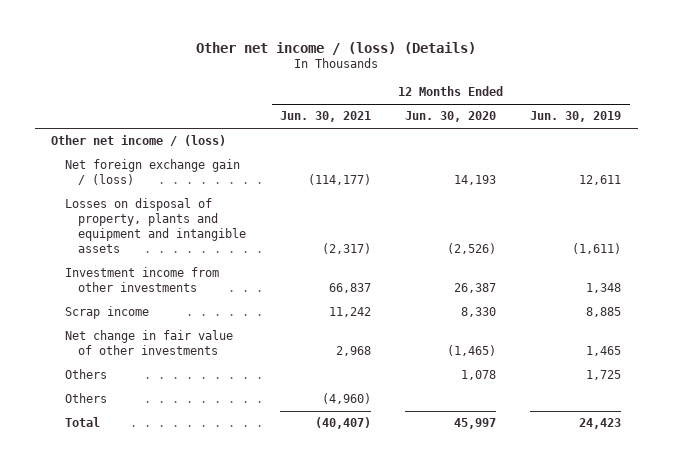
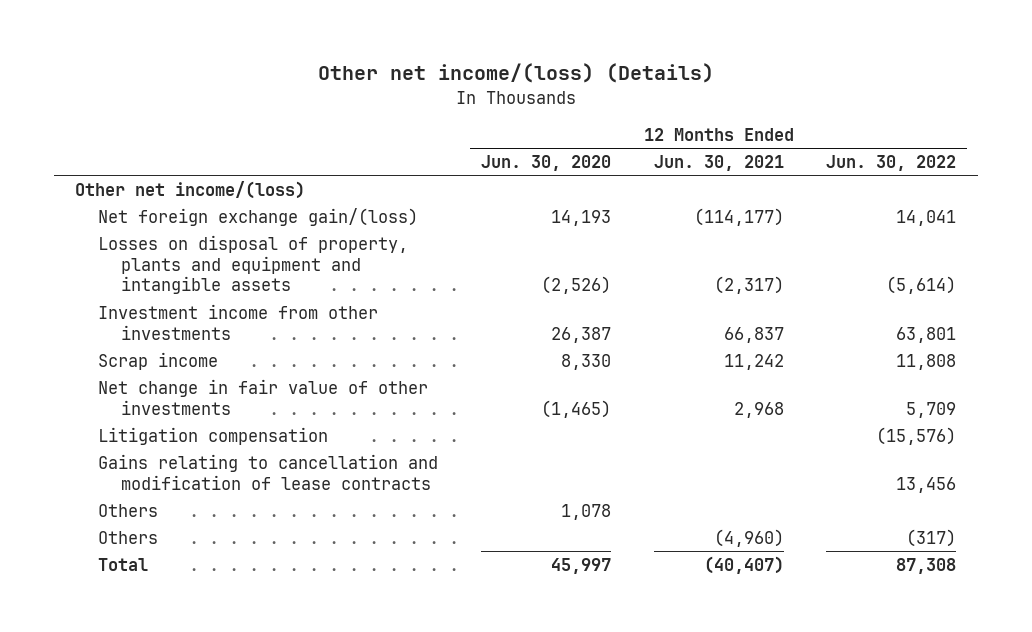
- Other net income / (loss) (Details)
+ Other net income/(loss) (Details)
- | 12 Months Ended Jun. 30, 2021 | 12 Months Ended Jun. 30, 2020 | 12 Months Ended Jun. 30, 2019
+ | 12 Months Ended Jun. 30, 2020 | 12 Months Ended Jun. 30, 2021 | 12 Months Ended Jun. 30, 2022
- Other net income / (loss)
- Net foreign exchange gain / (loss) | (114,177) | 14,193 | 12,611
+ Other net income/(loss)
+ Net foreign exchange gain/(loss) | 14,193 | (114,177) | 14,041
+ Litigation compensation | | | (15,576)
+ Gains relating to cancellation and modification of lease contracts | | | 13,456

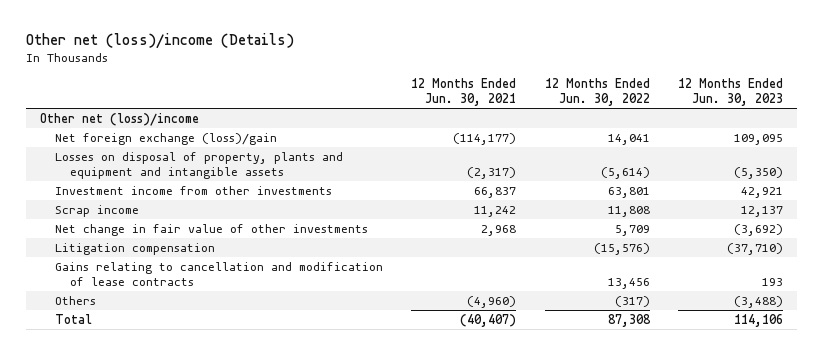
- Other net income/(loss) (Details)
+ Other net (loss)/income (Details)
- | 12 Months Ended Jun. 30, 2020 | 12 Months Ended Jun. 30, 2021 | 12 Months Ended Jun. 30, 2022
+ | 12 Months Ended Jun. 30, 2021 | 12 Months Ended Jun. 30, 2022 | 12 Months Ended Jun. 30, 2023
- Other net income/(loss)
- Net foreign exchange gain/(loss) | 14,193 | (114,177) | 14,041
+ Other net (loss)/income
+ Net foreign exchange (loss)/gain | (114,177) | 14,041 | 109,095
- Others | 1,078 | |

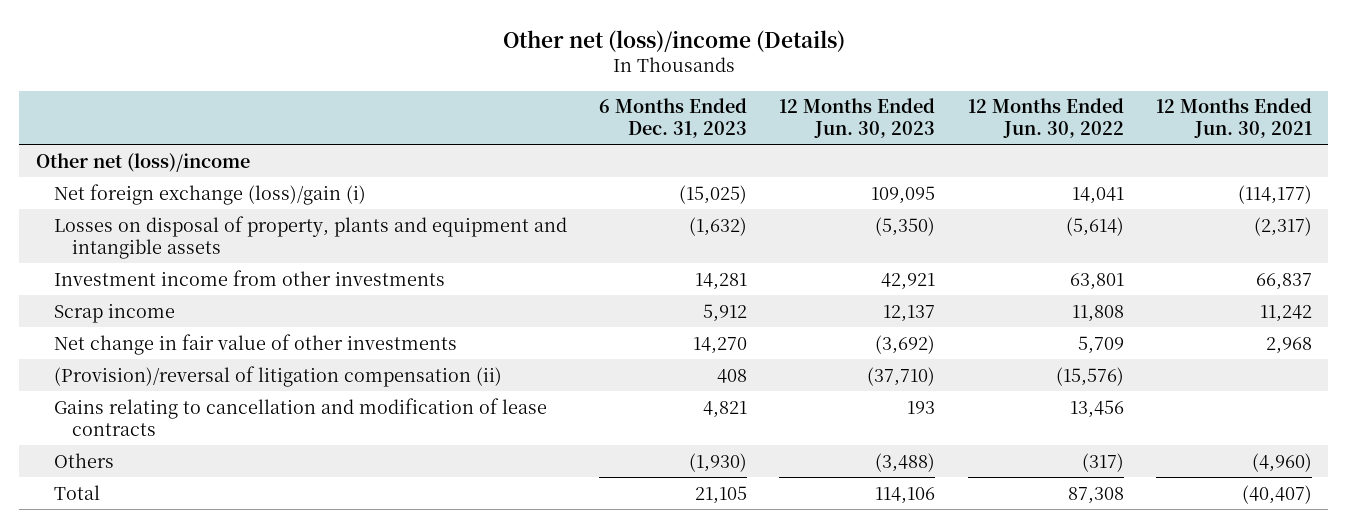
- | 12 Months Ended Jun. 30, 2021 | 12 Months Ended Jun. 30, 2022 | 12 Months Ended Jun. 30, 2023
+ | 6 Months Ended Dec. 31, 2023 | 12 Months Ended Jun. 30, 2023 | 12 Months Ended Jun. 30, 2022 | 12 Months Ended Jun. 30, 2021
- Net foreign exchange (loss)/gain | (114,177) | 14,041 | 109,095
+ Net foreign exchange (loss)/gain (i) | (15,025) | 109,095 | 14,041 | (114,177)
- Litigation compensation | | (15,576) | (37,710)
+ (Provision)/reversal of litigation compensation (ii) | 408 | (37,710) | (15,576) |

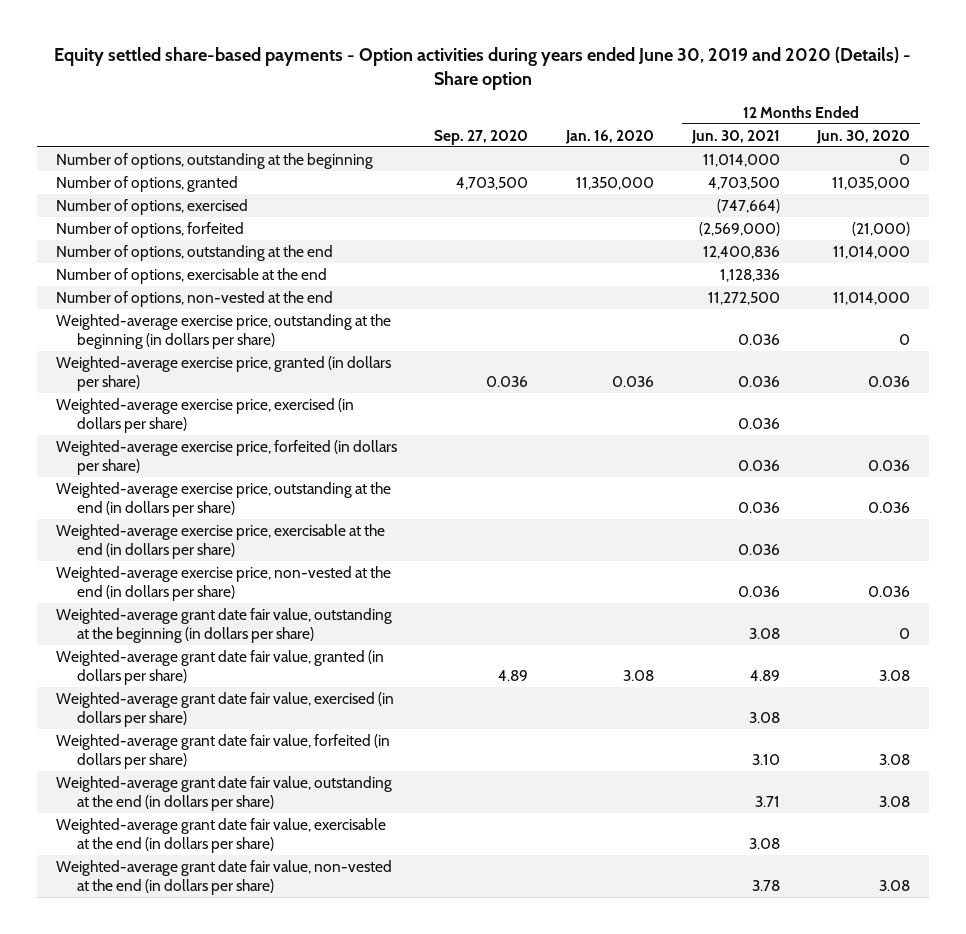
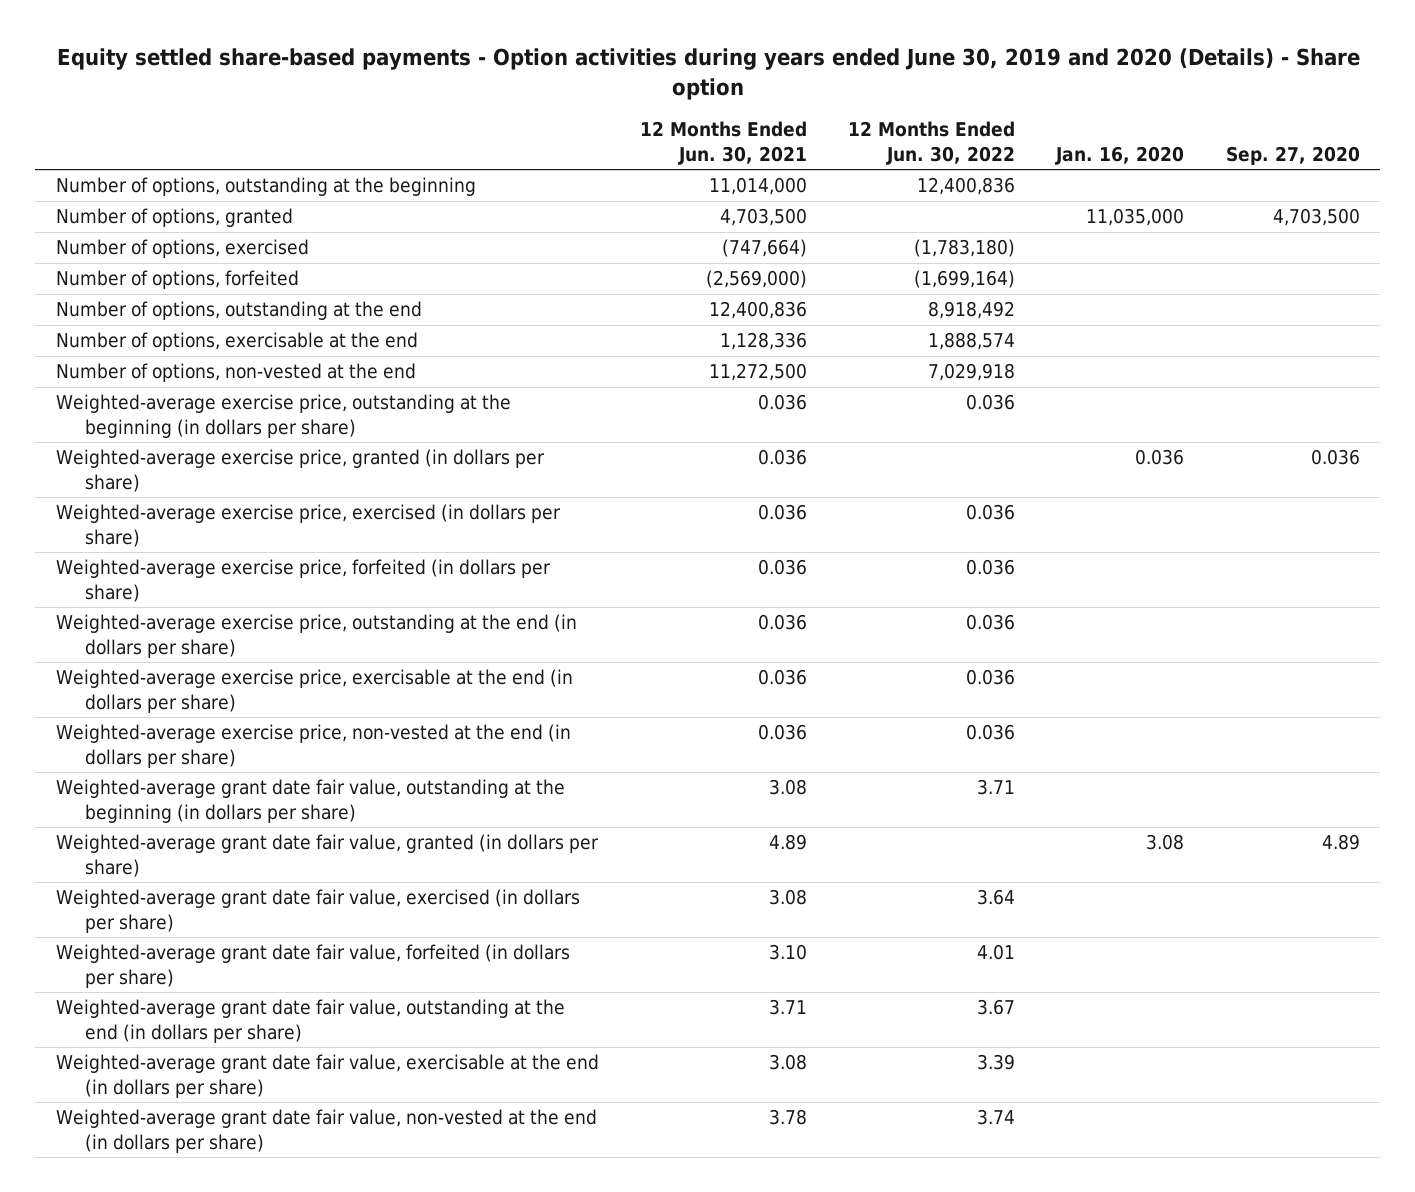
- | Sep. 27, 2020 | Jan. 16, 2020 | 12 Months Ended Jun. 30, 2021 | 12 Months Ended Jun. 30, 2020
+ | 12 Months Ended Jun. 30, 2021 | 12 Months Ended Jun. 30, 2022 | Jan. 16, 2020 | Sep. 27, 2020
- Number of options, granted | 4,703,500 | 11,350,000 | 4,703,500 | 11,035,000
+ Number of options, granted | 4,703,500 | | 11,035,000 | 4,703,500

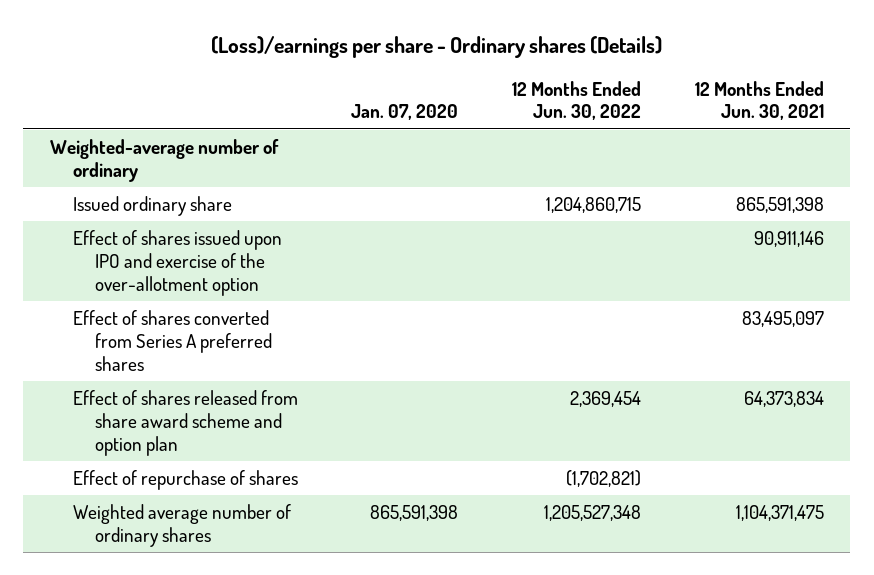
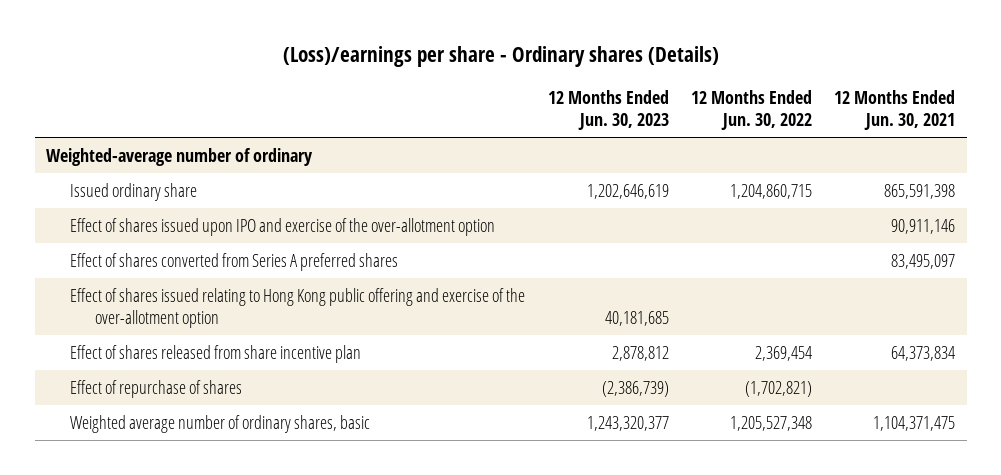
- | Jan. 07, 2020 | 12 Months Ended Jun. 30, 2022 | 12 Months Ended Jun. 30, 2021
+ | 12 Months Ended Jun. 30, 2023 | 12 Months Ended Jun. 30, 2022 | 12 Months Ended Jun. 30, 2021
- Effect of shares released from share award scheme and option plan | | 2,369,454 | 64,373,834
+ Effect of shares issued relating to Hong Kong public offering and exercise of the over-allotment option | 40,181,685 | |
+ Effect of shares released from share incentive plan | 2,878,812 | 2,369,454 | 64,373,834
- Weighted average number of ordinary shares | 865,591,398 | 1,205,527,348 | 1,104,371,475
+ Weighted average number of ordinary shares, basic | 1,243,320,377 | 1,205,527,348 | 1,104,371,475

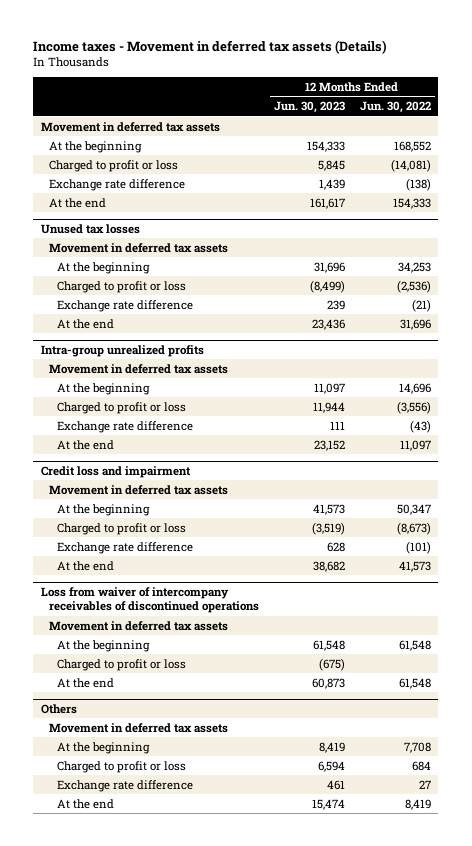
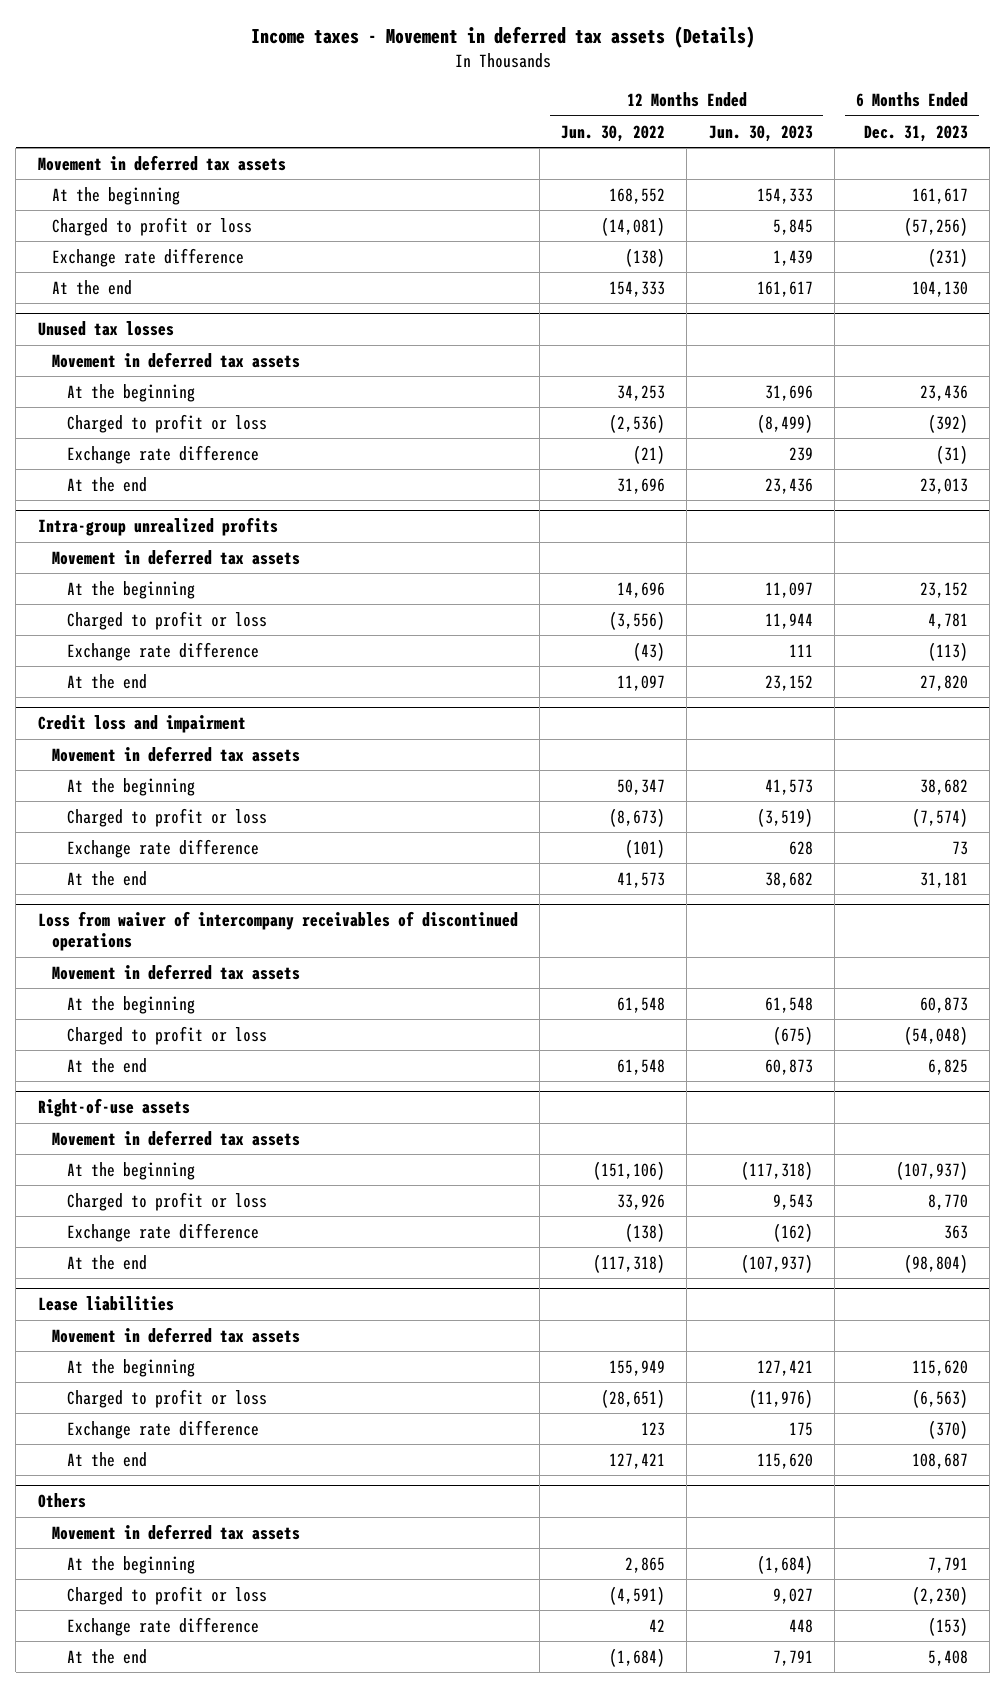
- | 12 Months Ended Jun. 30, 2023 | 12 Months Ended Jun. 30, 2022
+ | 12 Months Ended Jun. 30, 2022 | 12 Months Ended Jun. 30, 2023 | 6 Months Ended Dec. 31, 2023
+ Right-of-use assets
+ Movement in deferred tax assets
+ At the beginning | (151,106) | (117,318) | (107,937)
+ Charged to profit or loss | 33,926 | 9,543 | 8,770
+ Exchange rate difference | (138) | (162) | 363
+ At the end | (117,318) | (107,937) | (98,804)
+ Lease liabilities
+ Movement in deferred tax assets
+ At the beginning | 155,949 | 127,421 | 115,620
+ Charged to profit or loss | (28,651) | (11,976) | (6,563)
+ Exchange rate difference | 123 | 175 | (370)
+ At the end | 127,421 | 115,620 | 108,687
@ Others
- At the beginning | 8,419 | 7,708
- Charged to profit or loss | 6,594 | 684
- Exchange rate difference | 461 | 27
- At the end | 15,474 | 8,419
+ At the beginning | 2,865 | (1,684) | 7,791
+ Charged to profit or loss | (4,591) | 9,027 | (2,230)
+ Exchange rate difference | 42 | 448 | (153)
+ At the end | (1,684) | 7,791 | 5,408

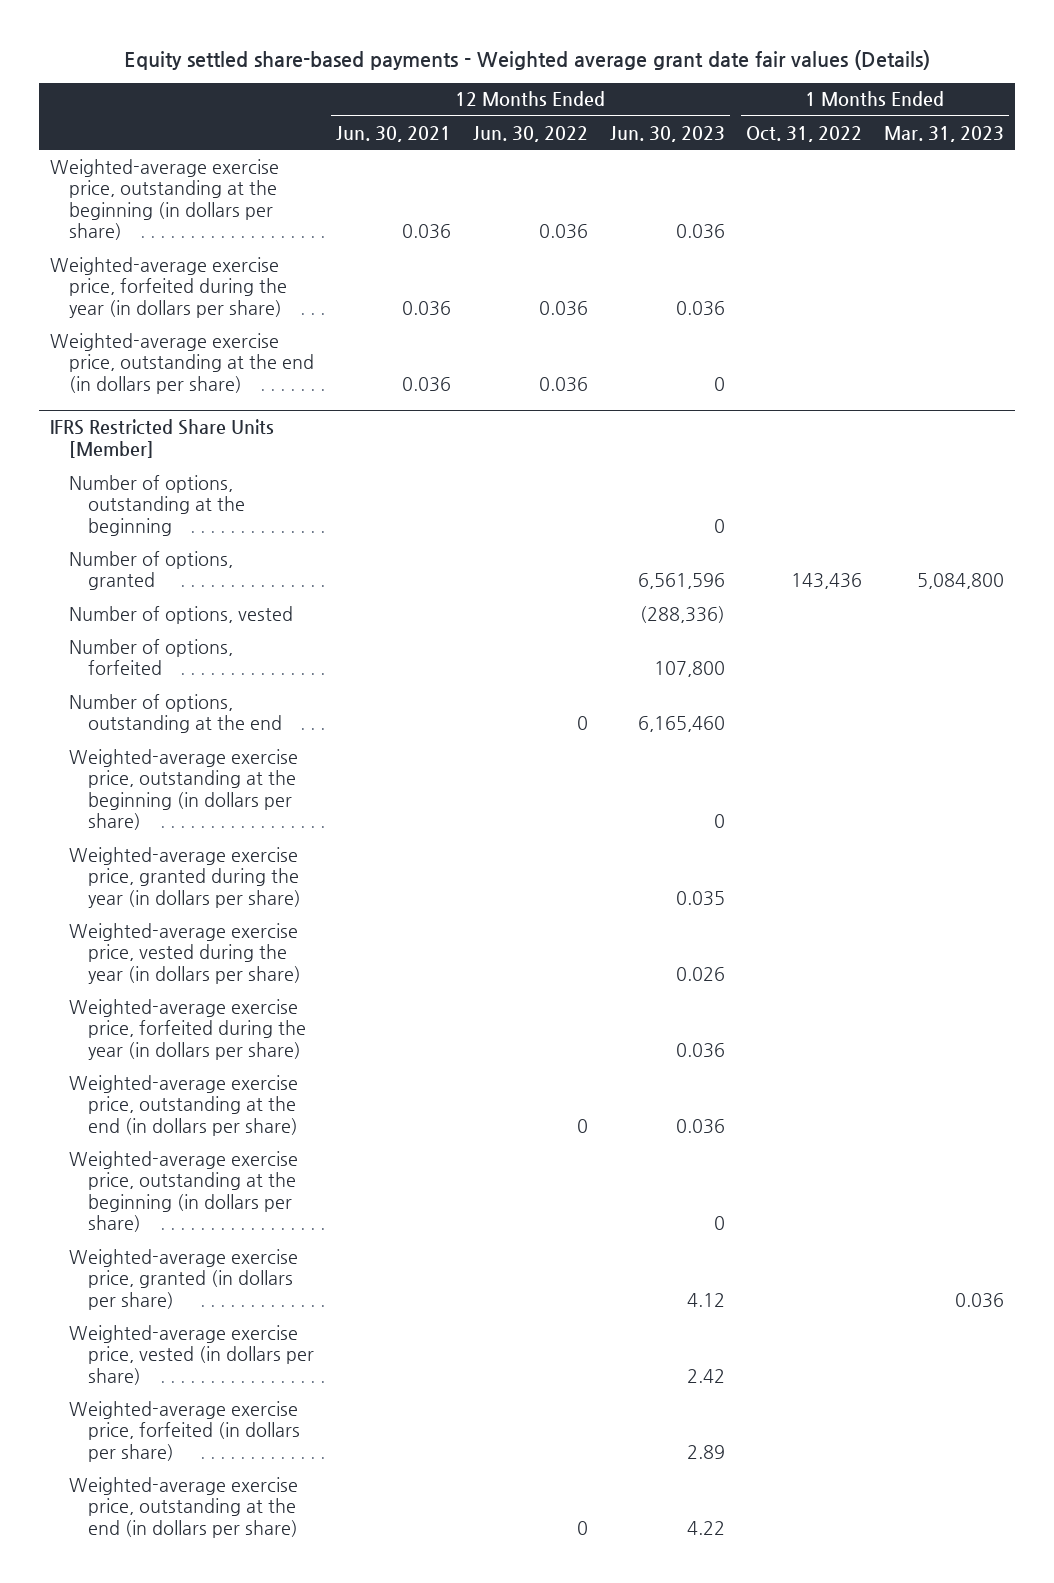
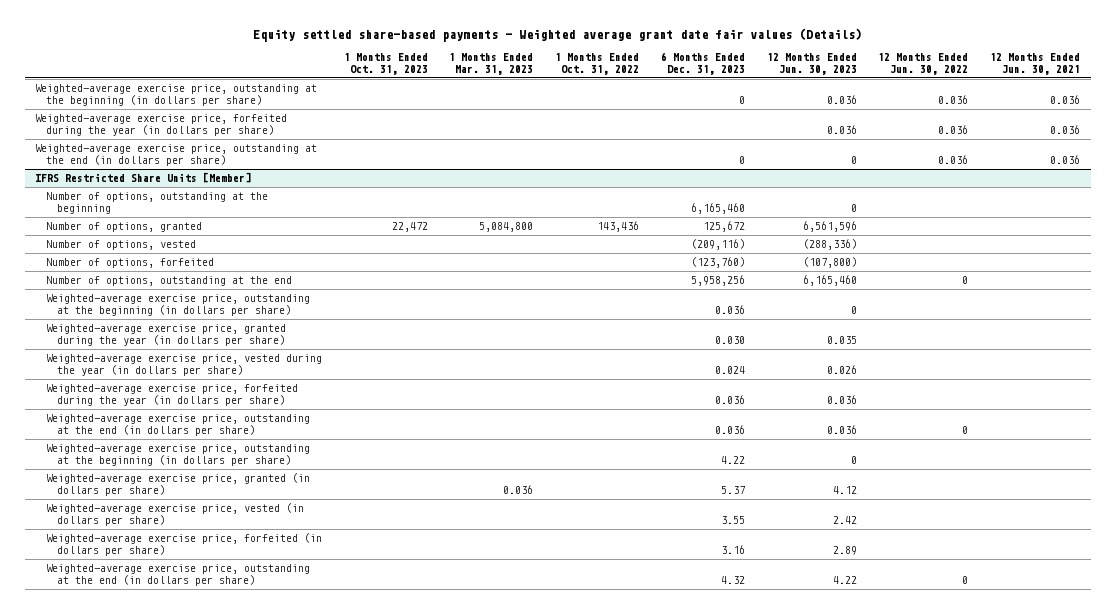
- | 12 Months Ended Jun. 30, 2021 | 12 Months Ended Jun. 30, 2022 | 12 Months Ended Jun. 30, 2023 | 1 Months Ended Oct. 31, 2022 | 1 Months Ended Mar. 31, 2023
+ | 1 Months Ended Oct. 31, 2023 | 1 Months Ended Mar. 31, 2023 | 1 Months Ended Oct. 31, 2022 | 6 Months Ended Dec. 31, 2023 | 12 Months Ended Jun. 30, 2023 | 12 Months Ended Jun. 30, 2022 | 12 Months Ended Jun. 30, 2021
@ IFRS Restricted Share Units [Member]
- Number of options, forfeited | | | 107,800 | |
+ Number of options, forfeited | | | | (123,760) | (107,800) | |

